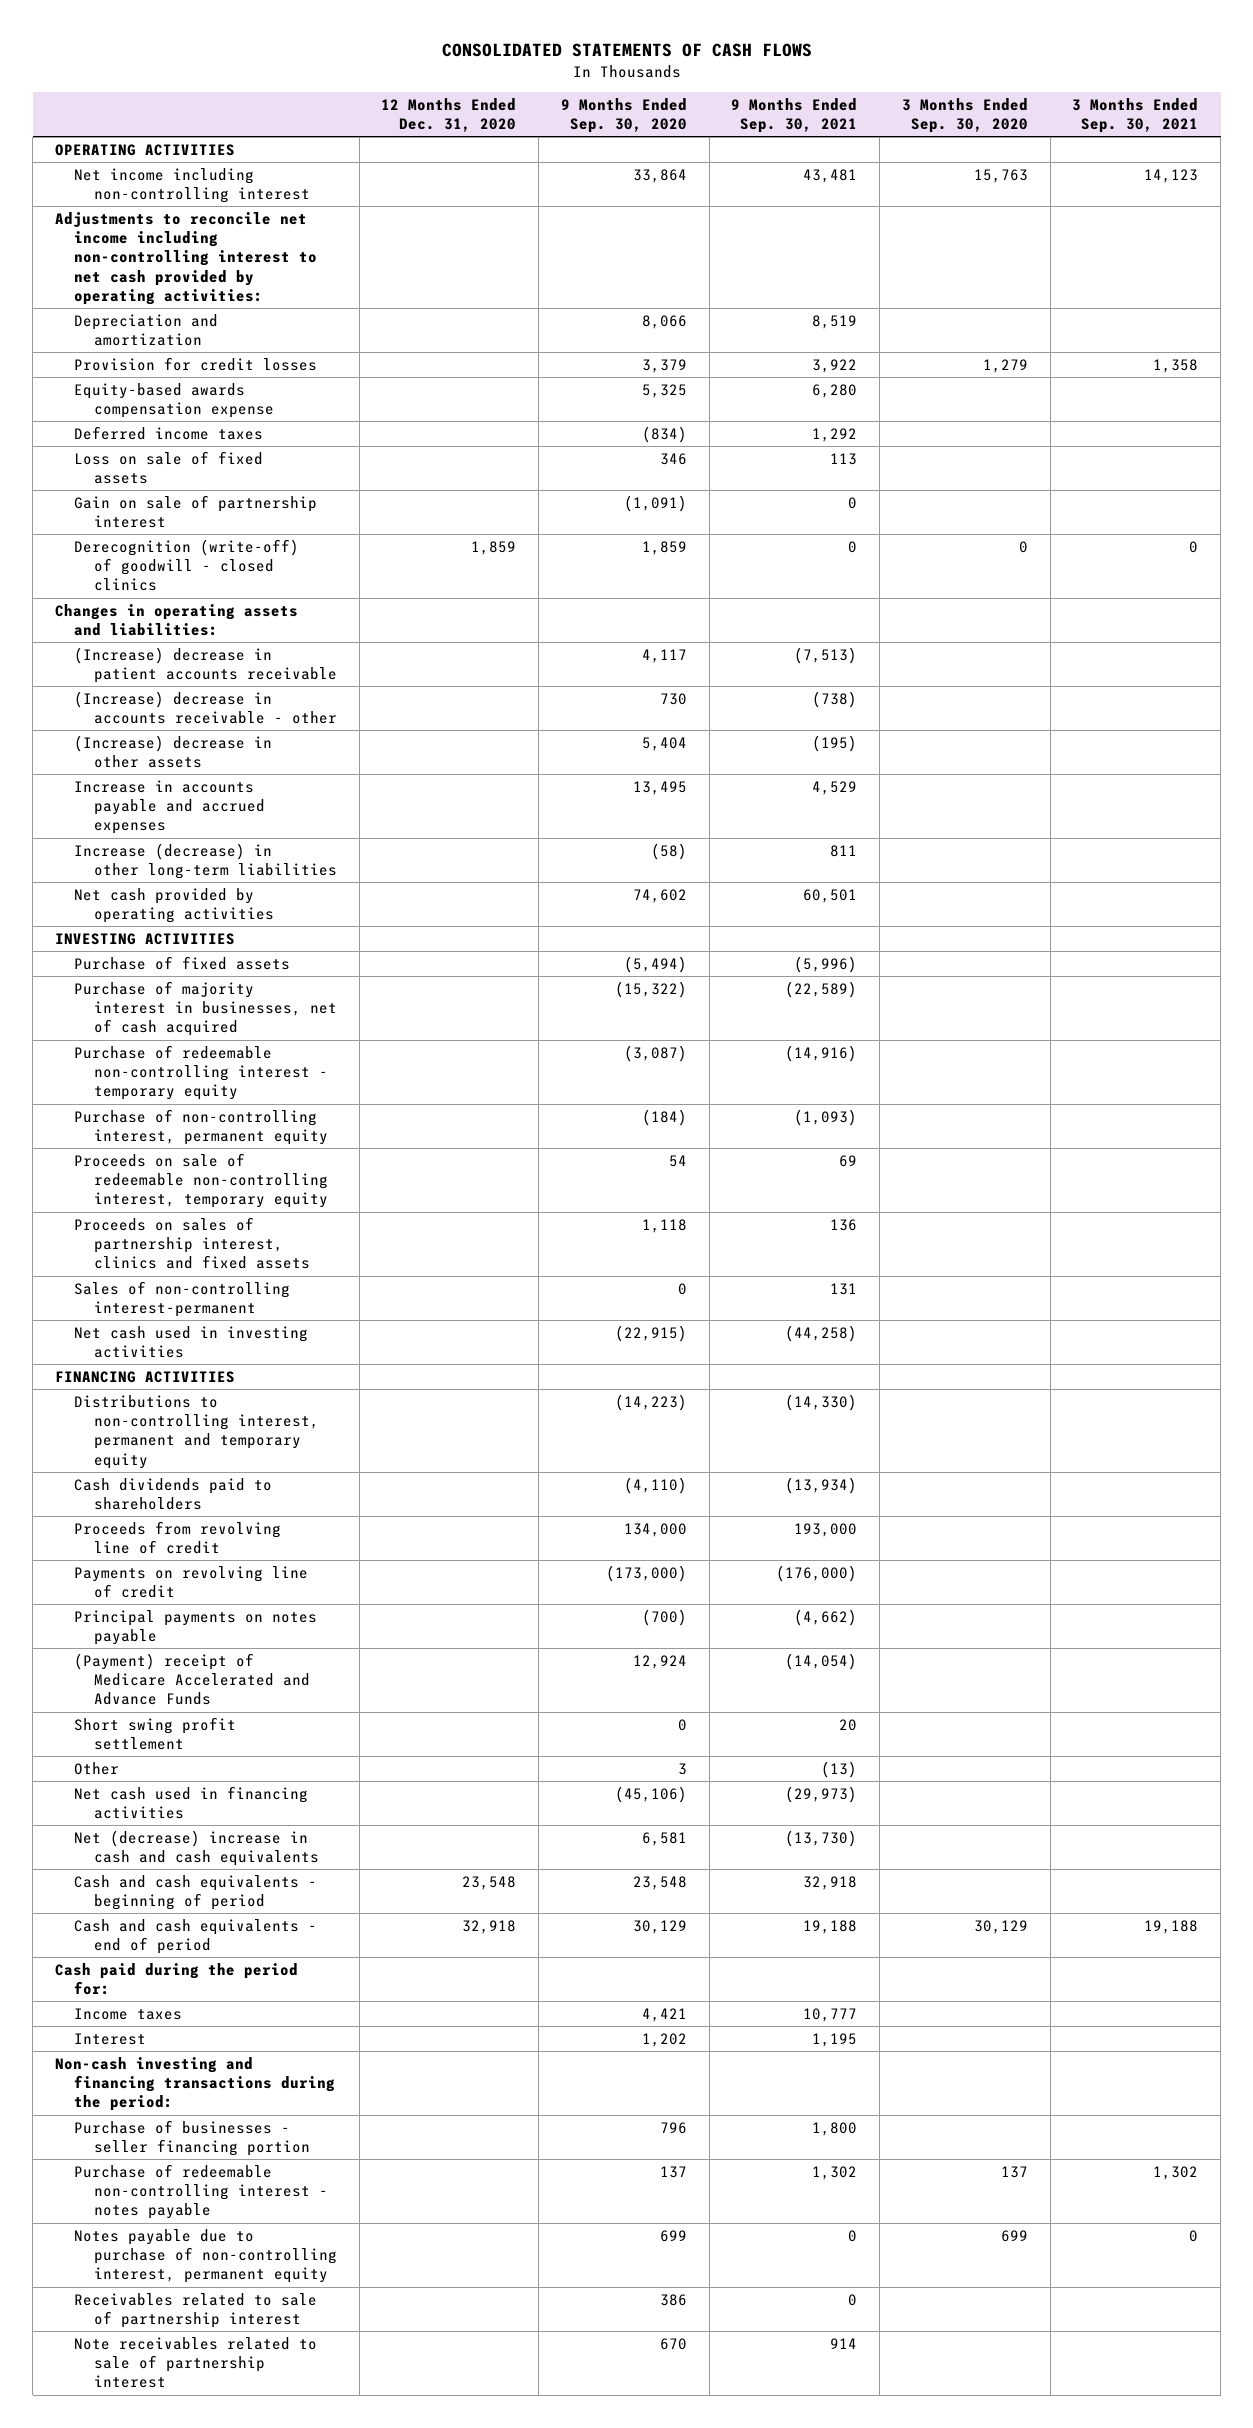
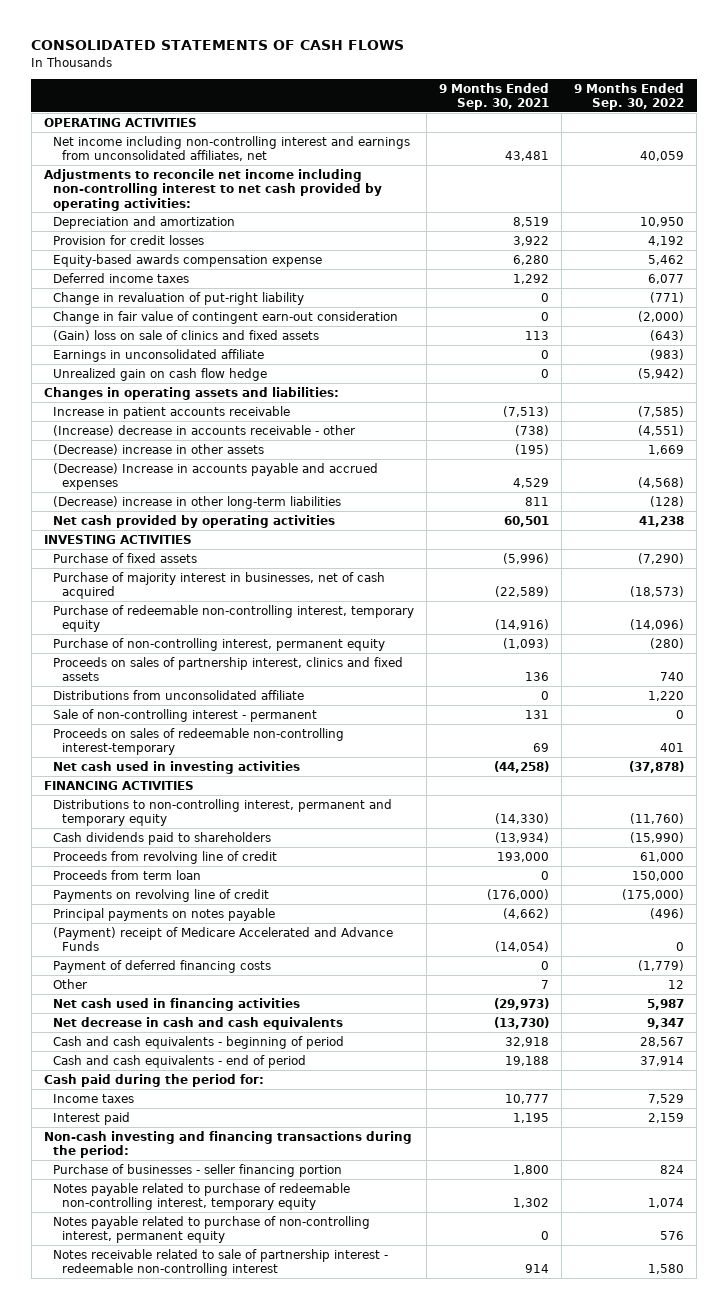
- | 12 Months Ended Dec. 31, 2020 | 9 Months Ended Sep. 30, 2020 | 9 Months Ended Sep. 30, 2021 | 3 Months Ended Sep. 30, 2020 | 3 Months Ended Sep. 30, 2021
+ | 9 Months Ended Sep. 30, 2021 | 9 Months Ended Sep. 30, 2022
- Net income including non-controlling interest | | 33,864 | 43,481 | 15,763 | 14,123
+ Net income including non-controlling interest and earnings from unconsolidated affiliates, net | 43,481 | 40,059
- Loss on sale of fixed assets | | 346 | 113 | |
- Gain on sale of partnership interest | | (1,091) | 0 | |
- Derecognition (write-off) of goodwill - closed clinics | 1,859 | 1,859 | 0 | 0 | 0
+ Change in revaluation of put-right liability | 0 | (771)
+ Change in fair value of contingent earn-out consideration | 0 | (2,000)
+ (Gain) loss on sale of clinics and fixed assets | 113 | (643)
+ Earnings in unconsolidated affiliate | 0 | (983)
+ Unrealized gain on cash flow hedge | 0 | (5,942)
- (Increase) decrease in patient accounts receivable | | 4,117 | (7,513) | |
+ Increase in patient accounts receivable | (7,513) | (7,585)
- (Increase) decrease in other assets | | 5,404 | (195) | |
- Increase in accounts payable and accrued expenses | | 13,495 | 4,529 | |
- Increase (decrease) in other long-term liabilities | | (58) | 811 | |
+ (Decrease) increase in other assets | (195) | 1,669
+ (Decrease) Increase in accounts payable and accrued expenses | 4,529 | (4,568)
+ (Decrease) increase in other long-term liabilities | 811 | (128)
- Purchase of redeemable non-controlling interest - temporary equity | | (3,087) | (14,916) | |
+ Purchase of redeemable non-controlling interest, temporary equity | (14,916) | (14,096)
- Proceeds on sale of redeemable non-controlling interest, temporary equity | | 54 | 69 | |
- Sales of non-controlling interest-permanent | | 0 | 131 | |
+ Distributions from unconsolidated affiliate | 0 | 1,220
+ Sale of non-controlling interest - permanent | 131 | 0
+ Proceeds on sales of redeemable non-controlling interest-temporary | 69 | 401
+ Proceeds from term loan | 0 | 150,000
- Short swing profit settlement | | 0 | 20 | |
- Other | | 3 | (13) | |
+ Payment of deferred financing costs | 0 | (1,779)
+ Other | 7 | 12
- Net (decrease) increase in cash and cash equivalents | | 6,581 | (13,730) | |
+ Net decrease in cash and cash equivalents | (13,730) | 9,347
- Interest | | 1,202 | 1,195 | |
+ Interest paid | 1,195 | 2,159
- Purchase of redeemable non-controlling interest - notes payable | | 137 | 1,302 | 137 | 1,302
- Notes payable due to purchase of non-controlling interest, permanent equity | | 699 | 0 | 699 | 0
- Receivables related to sale of partnership interest | | 386 | 0 | |
- Note receivables related to sale of partnership interest | | 670 | 914 | |
+ Notes payable related to purchase of redeemable non-controlling interest, temporary equity | 1,302 | 1,074
+ Notes payable related to purchase of non-controlling interest, permanent equity | 0 | 576
+ Notes receivable related to sale of partnership interest - redeemable non-controlling interest | 914 | 1,580

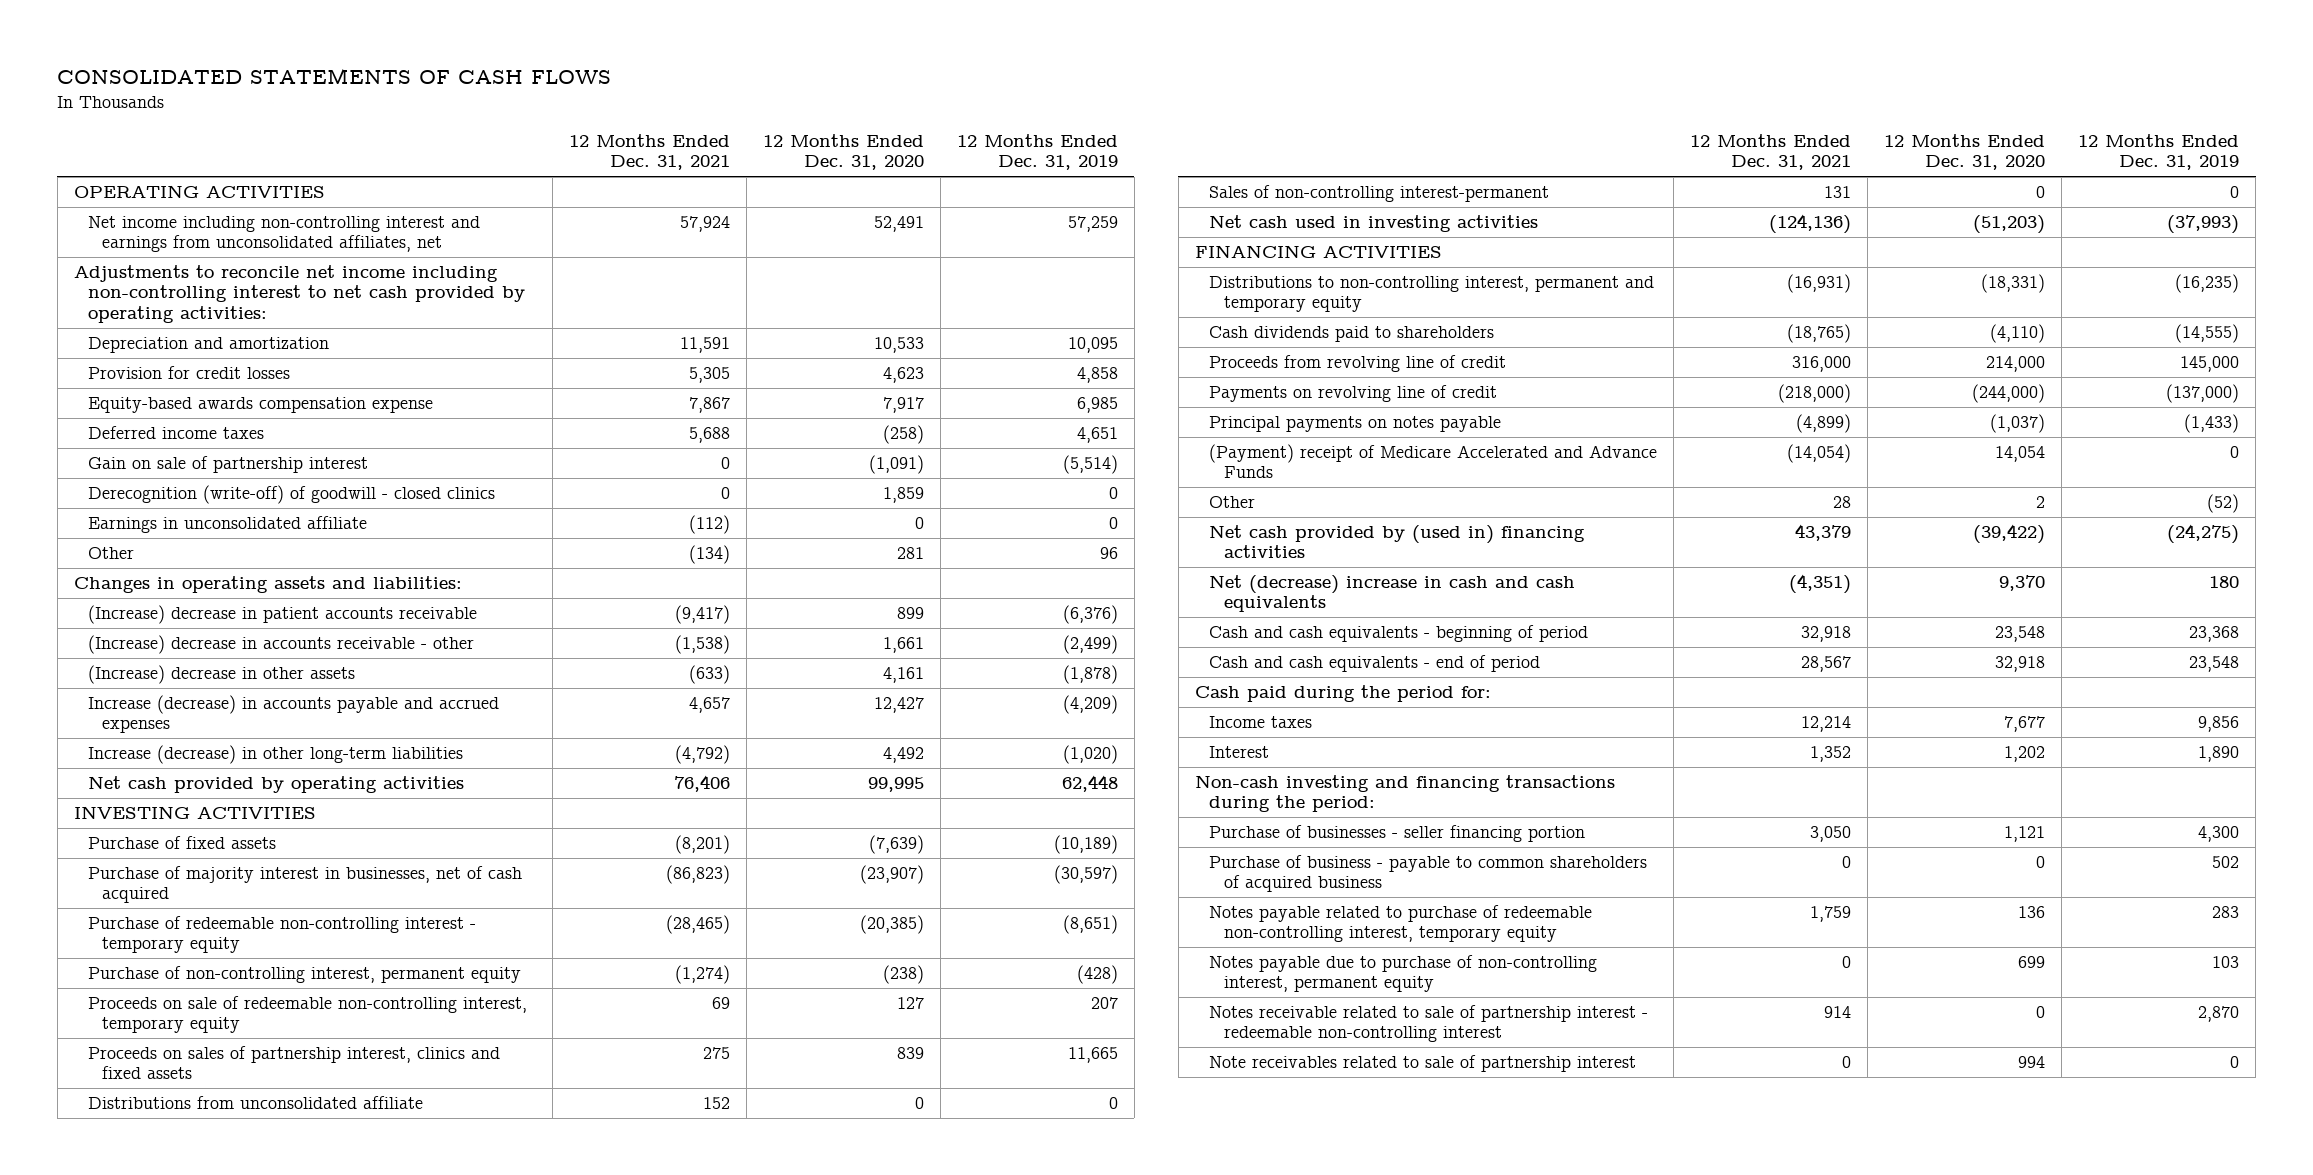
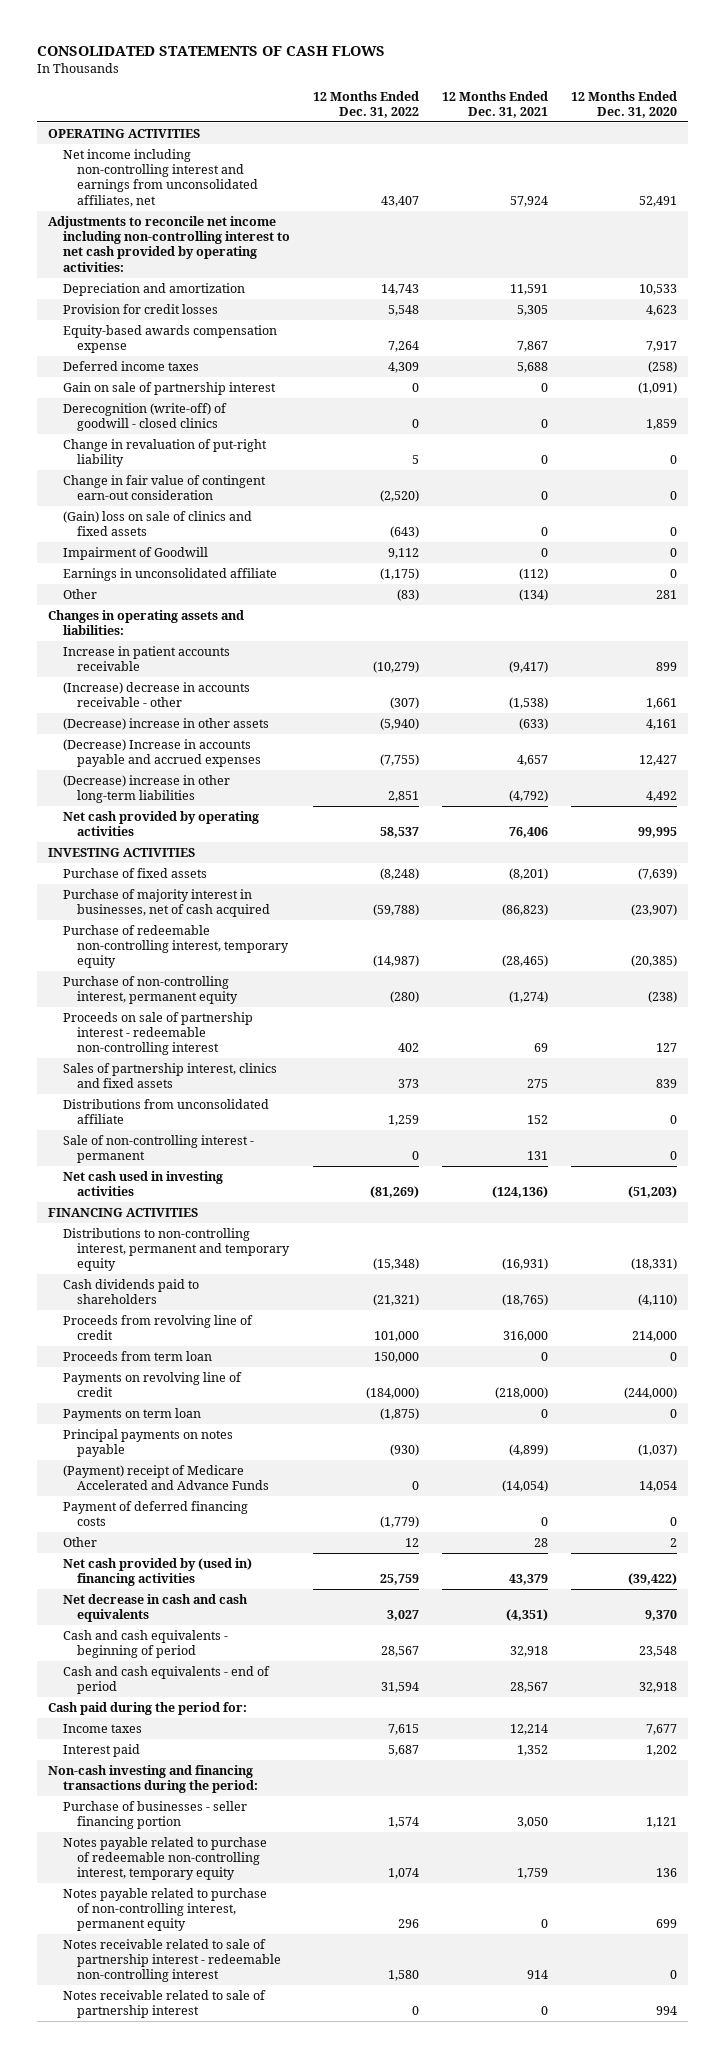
- | 12 Months Ended Dec. 31, 2021 | 12 Months Ended Dec. 31, 2020 | 12 Months Ended Dec. 31, 2019
+ | 12 Months Ended Dec. 31, 2022 | 12 Months Ended Dec. 31, 2021 | 12 Months Ended Dec. 31, 2020
+ Change in revaluation of put-right liability | 5 | 0 | 0
+ Change in fair value of contingent earn-out consideration | (2,520) | 0 | 0
+ (Gain) loss on sale of clinics and fixed assets | (643) | 0 | 0
+ Impairment of Goodwill | 9,112 | 0 | 0
- (Increase) decrease in patient accounts receivable | (9,417) | 899 | (6,376)
+ Increase in patient accounts receivable | (10,279) | (9,417) | 899
- (Increase) decrease in other assets | (633) | 4,161 | (1,878)
- Increase (decrease) in accounts payable and accrued expenses | 4,657 | 12,427 | (4,209)
- Increase (decrease) in other long-term liabilities | (4,792) | 4,492 | (1,020)
+ (Decrease) increase in other assets | (5,940) | (633) | 4,161
+ (Decrease) Increase in accounts payable and accrued expenses | (7,755) | 4,657 | 12,427
+ (Decrease) increase in other long-term liabilities | 2,851 | (4,792) | 4,492
- Purchase of redeemable non-controlling interest - temporary equity | (28,465) | (20,385) | (8,651)
+ Purchase of redeemable non-controlling interest, temporary equity | (14,987) | (28,465) | (20,385)
- Proceeds on sale of redeemable non-controlling interest, temporary equity | 69 | 127 | 207
- Proceeds on sales of partnership interest, clinics and fixed assets | 275 | 839 | 11,665
+ Proceeds on sale of partnership interest - redeemable non-controlling interest | 402 | 69 | 127
+ Sales of partnership interest, clinics and fixed assets | 373 | 275 | 839
- Sales of non-controlling interest-permanent | 131 | 0 | 0
+ Sale of non-controlling interest - permanent | 0 | 131 | 0
+ Proceeds from term loan | 150,000 | 0 | 0
+ Payments on term loan | (1,875) | 0 | 0
+ Payment of deferred financing costs | (1,779) | 0 | 0
- Net (decrease) increase in cash and cash equivalents | (4,351) | 9,370 | 180
+ Net decrease in cash and cash equivalents | 3,027 | (4,351) | 9,370
- Interest | 1,352 | 1,202 | 1,890
+ Interest paid | 5,687 | 1,352 | 1,202
- Purchase of business - payable to common shareholders of acquired business | 0 | 0 | 502
- Notes payable due to purchase of non-controlling interest, permanent equity | 0 | 699 | 103
+ Notes payable related to purchase of non-controlling interest, permanent equity | 296 | 0 | 699
- Note receivables related to sale of partnership interest | 0 | 994 | 0
+ Notes receivable related to sale of partnership interest | 0 | 0 | 994

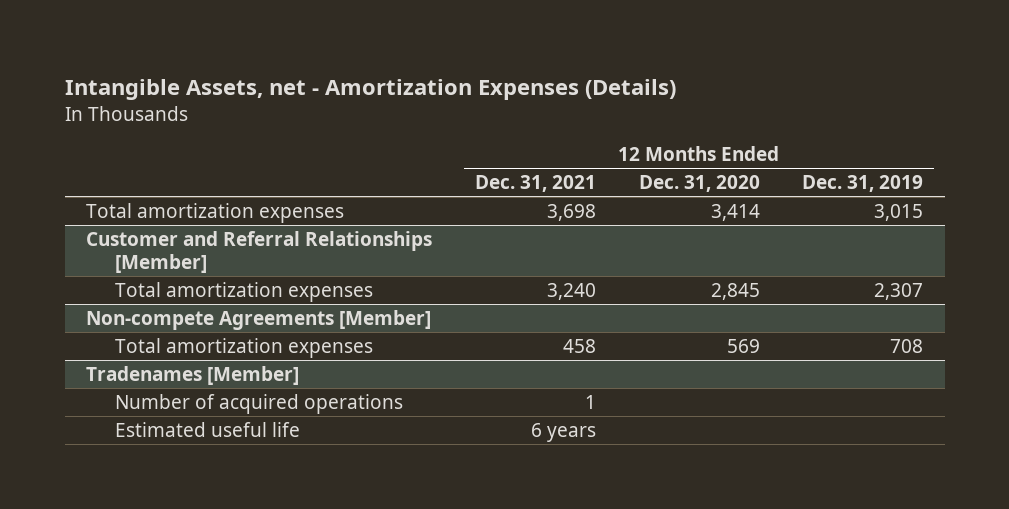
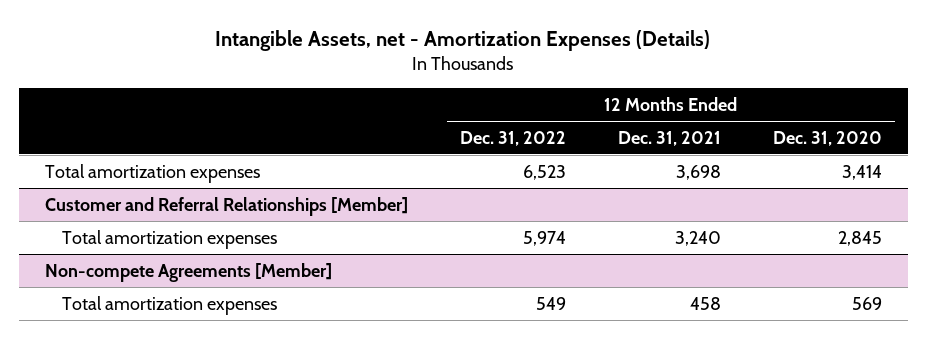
- | 12 Months Ended Dec. 31, 2021 | 12 Months Ended Dec. 31, 2020 | 12 Months Ended Dec. 31, 2019
+ | 12 Months Ended Dec. 31, 2022 | 12 Months Ended Dec. 31, 2021 | 12 Months Ended Dec. 31, 2020
- Tradenames [Member]
- Number of acquired operations | 1 | |
- Estimated useful life | 6 years | |

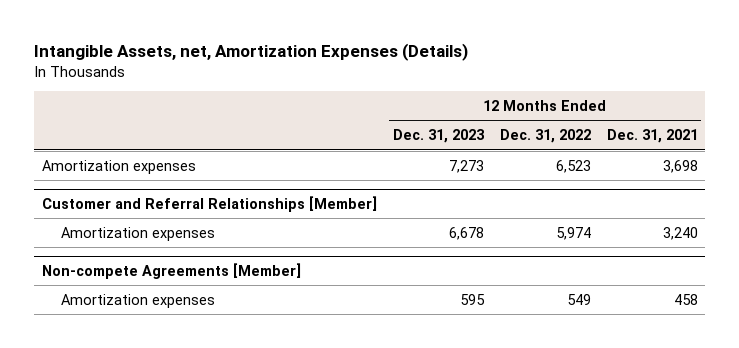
- Intangible Assets, net - Amortization Expenses (Details)
+ Intangible Assets, net, Amortization Expenses (Details)
- | 12 Months Ended Dec. 31, 2022 | 12 Months Ended Dec. 31, 2021 | 12 Months Ended Dec. 31, 2020
+ | 12 Months Ended Dec. 31, 2023 | 12 Months Ended Dec. 31, 2022 | 12 Months Ended Dec. 31, 2021
- Total amortization expenses | 6,523 | 3,698 | 3,414
+ Amortization expenses | 7,273 | 6,523 | 3,698
@ Customer and Referral Relationships [Member]
- Total amortization expenses | 5,974 | 3,240 | 2,845
+ Amortization expenses | 6,678 | 5,974 | 3,240
@ Non-compete Agreements [Member]
- Total amortization expenses | 549 | 458 | 569
+ Amortization expenses | 595 | 549 | 458

